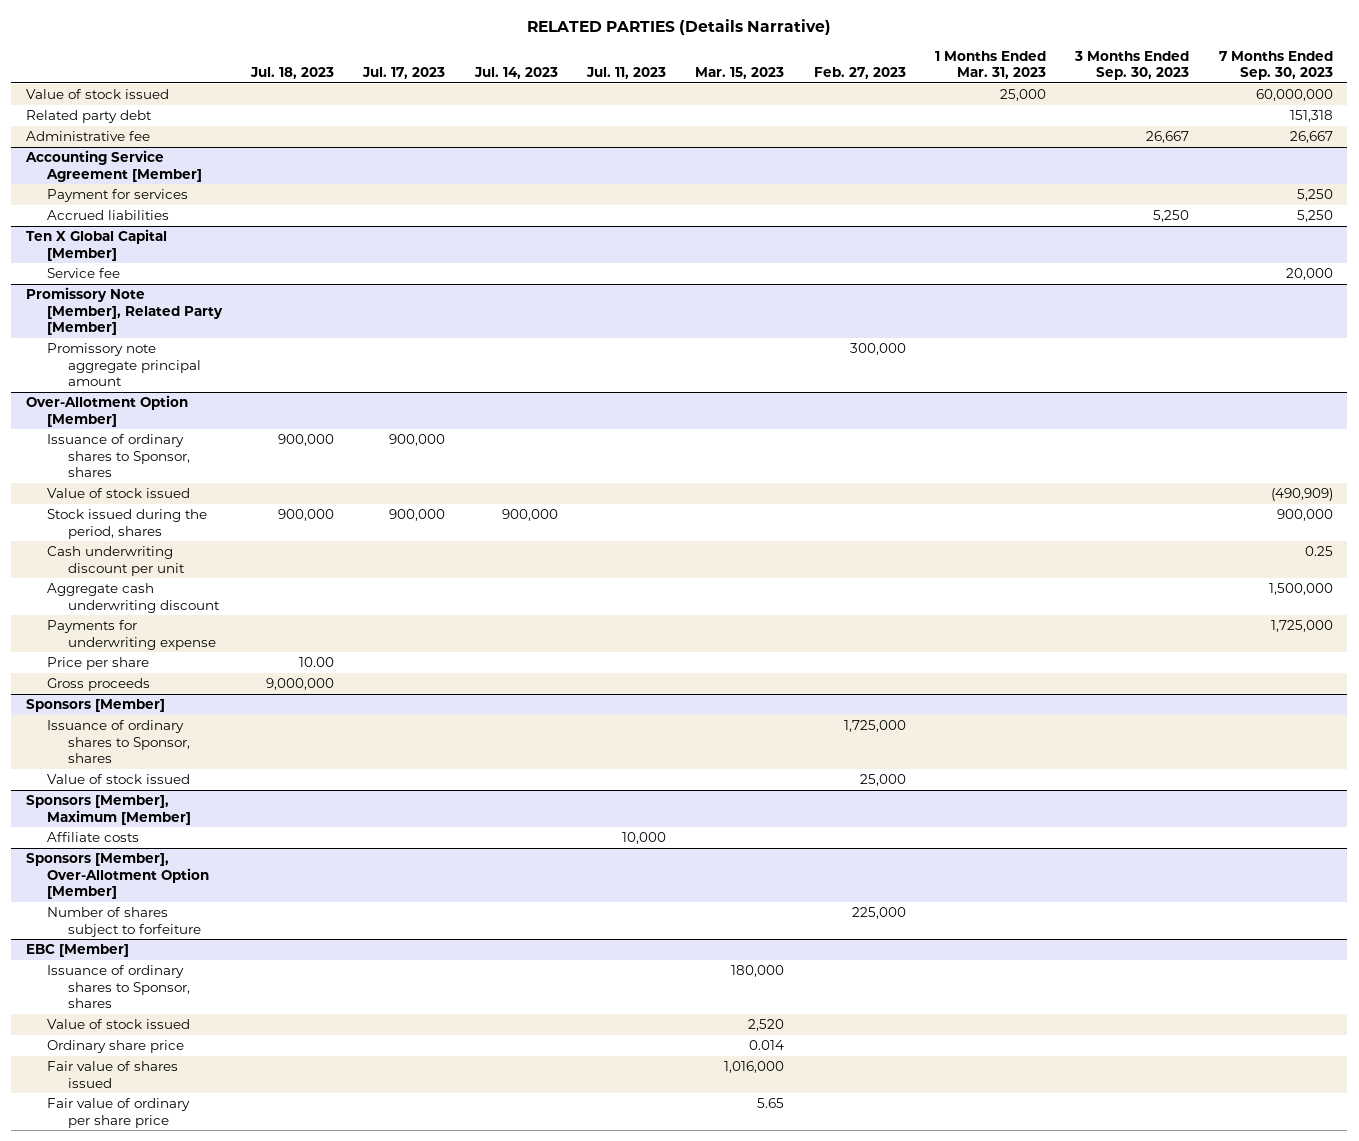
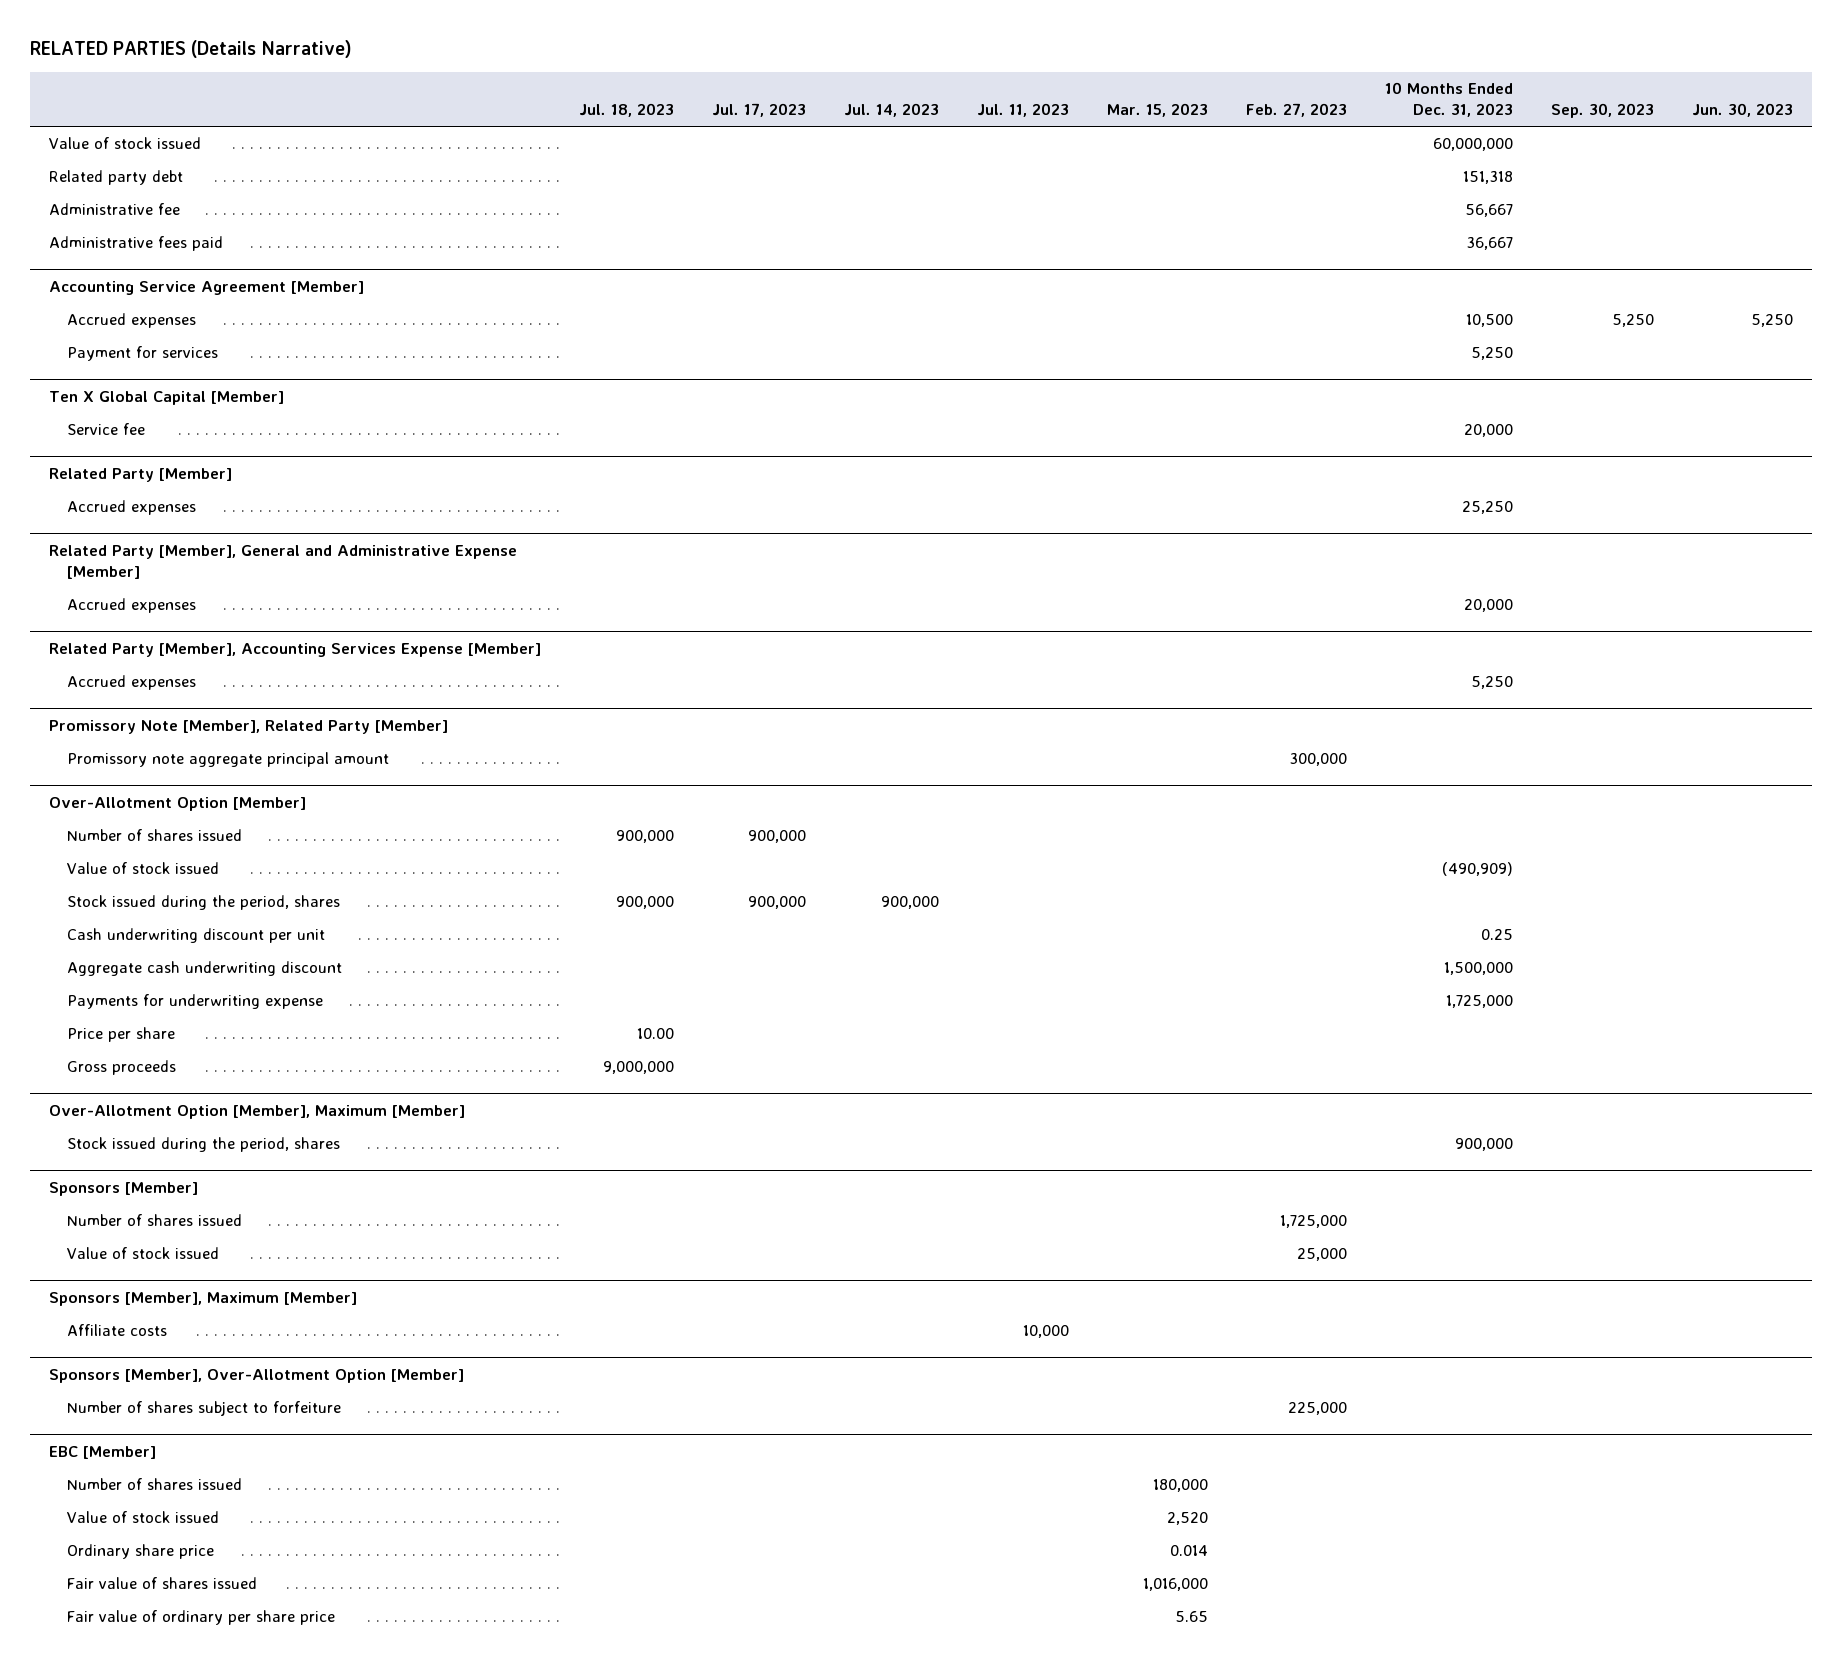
- | Jul. 18, 2023 | Jul. 17, 2023 | Jul. 14, 2023 | Jul. 11, 2023 | Mar. 15, 2023 | Feb. 27, 2023 | 1 Months Ended Mar. 31, 2023 | 3 Months Ended Sep. 30, 2023 | 7 Months Ended Sep. 30, 2023
+ | Jul. 18, 2023 | Jul. 17, 2023 | Jul. 14, 2023 | Jul. 11, 2023 | Mar. 15, 2023 | Feb. 27, 2023 | 10 Months Ended Dec. 31, 2023 | Sep. 30, 2023 | Jun. 30, 2023
+ Administrative fees paid | | | | | | | 36,667 | |
@ Accounting Service Agreement [Member]
+ Accrued expenses | | | | | | | 10,500 | 5,250 | 5,250
- Accrued liabilities | | | | | | | | 5,250 | 5,250
+ Related Party [Member]
+ Accrued expenses | | | | | | | 25,250 | |
+ Related Party [Member], General and Administrative Expense [Member]
+ Accrued expenses | | | | | | | 20,000 | |
+ Related Party [Member], Accounting Services Expense [Member]
+ Accrued expenses | | | | | | | 5,250 | |
@ Over-Allotment Option [Member]
- Issuance of ordinary shares to Sponsor, shares | 900,000 | 900,000 | | | | | | |
+ Number of shares issued | 900,000 | 900,000 | | | | | | |
+ Over-Allotment Option [Member], Maximum [Member]
+ Stock issued during the period, shares | | | | | | | 900,000 | |
@ Sponsors [Member]
- Issuance of ordinary shares to Sponsor, shares | | | | | | 1,725,000 | | |
+ Number of shares issued | | | | | | 1,725,000 | | |
@ EBC [Member]
- Issuance of ordinary shares to Sponsor, shares | | | | | 180,000 | | | |
+ Number of shares issued | | | | | 180,000 | | | |

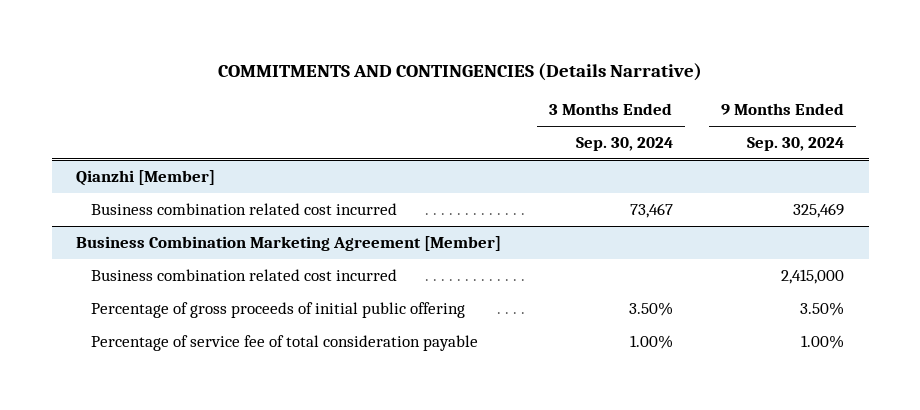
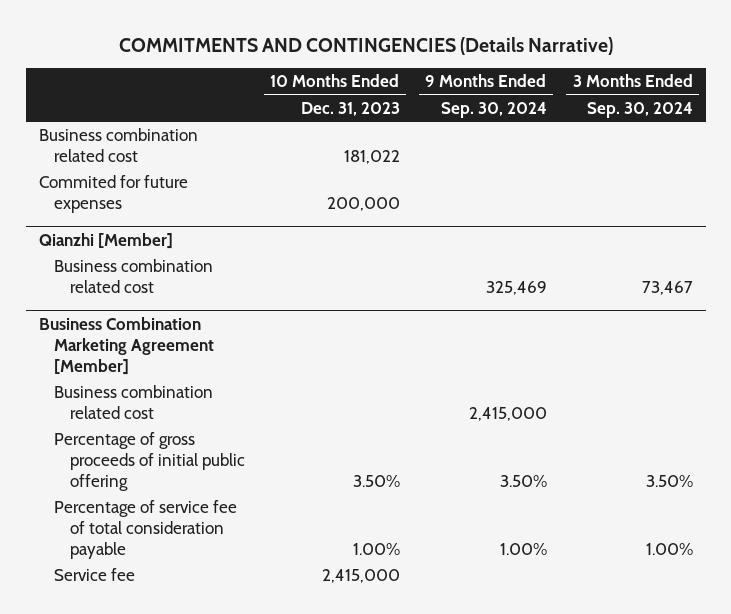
- | 3 Months Ended Sep. 30, 2024 | 9 Months Ended Sep. 30, 2024
+ | 10 Months Ended Dec. 31, 2023 | 9 Months Ended Sep. 30, 2024 | 3 Months Ended Sep. 30, 2024
+ Business combination related cost | 181,022 | |
+ Commited for future expenses | 200,000 | |
@ Qianzhi [Member]
- Business combination related cost incurred | 73,467 | 325,469
+ Business combination related cost | | 325,469 | 73,467
@ Business Combination Marketing Agreement [Member]
- Business combination related cost incurred | | 2,415,000
+ Business combination related cost | | 2,415,000 |
+ Service fee | 2,415,000 | |

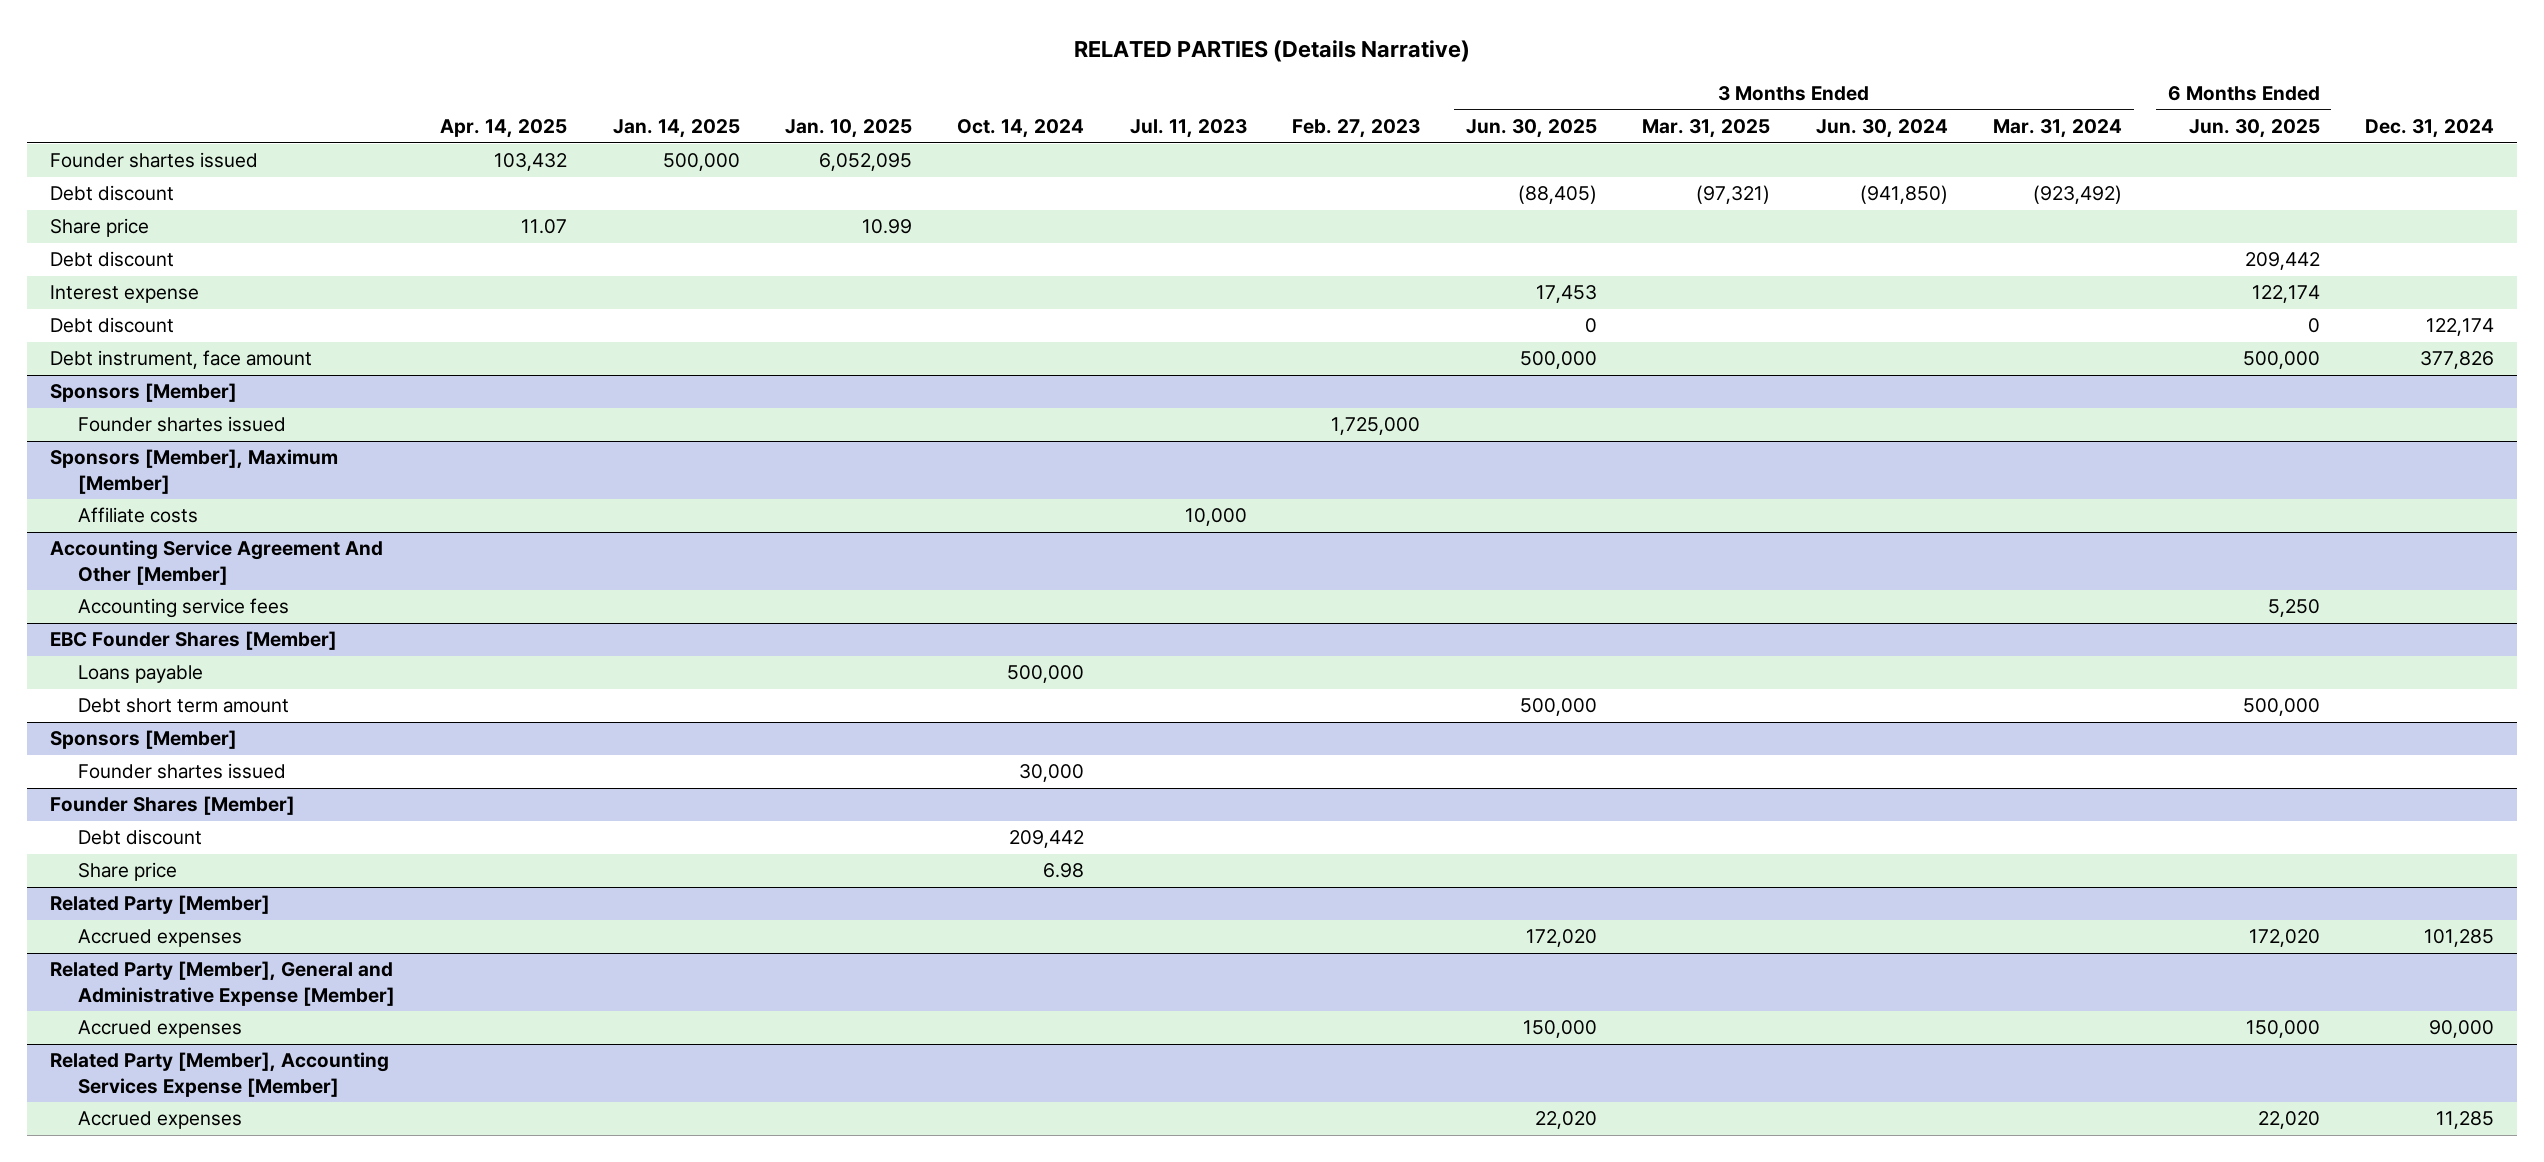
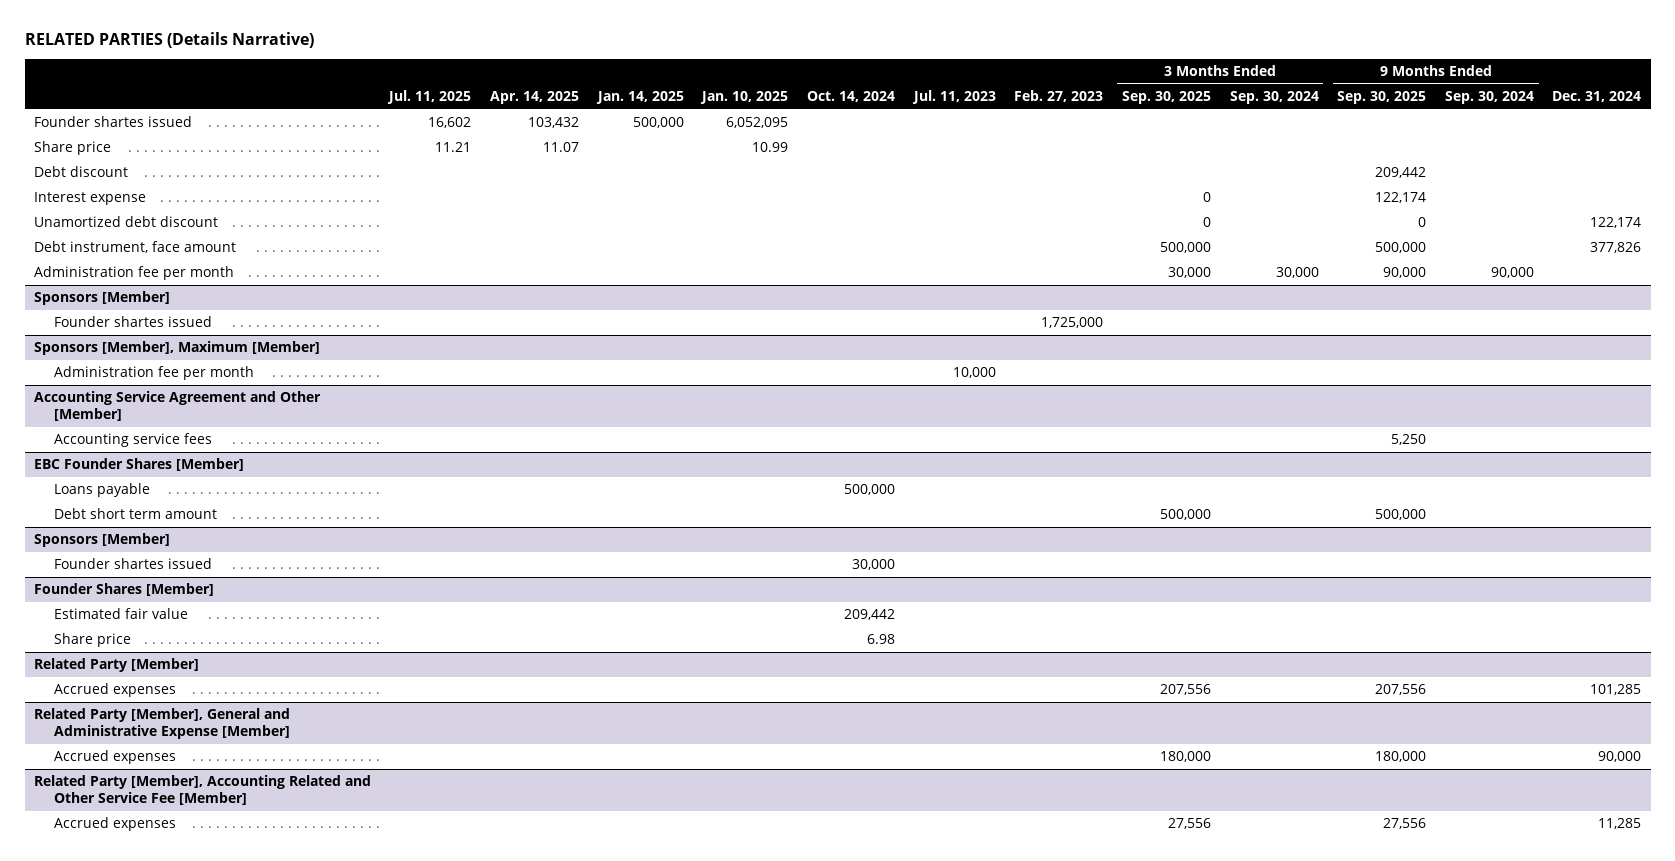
- | Apr. 14, 2025 | Jan. 14, 2025 | Jan. 10, 2025 | Oct. 14, 2024 | Jul. 11, 2023 | Feb. 27, 2023 | 3 Months Ended Jun. 30, 2025 | 3 Months Ended Mar. 31, 2025 | 3 Months Ended Jun. 30, 2024 | 3 Months Ended Mar. 31, 2024 | 6 Months Ended Jun. 30, 2025 | Dec. 31, 2024
+ | Jul. 11, 2025 | Apr. 14, 2025 | Jan. 14, 2025 | Jan. 10, 2025 | Oct. 14, 2024 | Jul. 11, 2023 | Feb. 27, 2023 | 3 Months Ended Sep. 30, 2025 | 3 Months Ended Sep. 30, 2024 | 9 Months Ended Sep. 30, 2025 | 9 Months Ended Sep. 30, 2024 | Dec. 31, 2024
- Debt discount | | | | | | | (88,405) | (97,321) | (941,850) | (923,492) | |
- Debt discount | | | | | | | 0 | | | | 0 | 122,174
+ Unamortized debt discount | | | | | | | | 0 | | 0 | | 122,174
+ Administration fee per month | | | | | | | | 30,000 | 30,000 | 90,000 | 90,000 |
@ Sponsors [Member], Maximum [Member]
- Affiliate costs | | | | | 10,000 | | | | | | |
- Accounting Service Agreement And Other [Member]
@ Sponsors [Member], Maximum [Member]
+ Administration fee per month | | | | | | 10,000 | | | | | |
+ Accounting Service Agreement and Other [Member]
@ Founder Shares [Member]
- Debt discount | | | | 209,442 | | | | | | | |
+ Estimated fair value | | | | | 209,442 | | | | | | |
- Related Party [Member], Accounting Services Expense [Member]
+ Related Party [Member], Accounting Related and Other Service Fee [Member]

